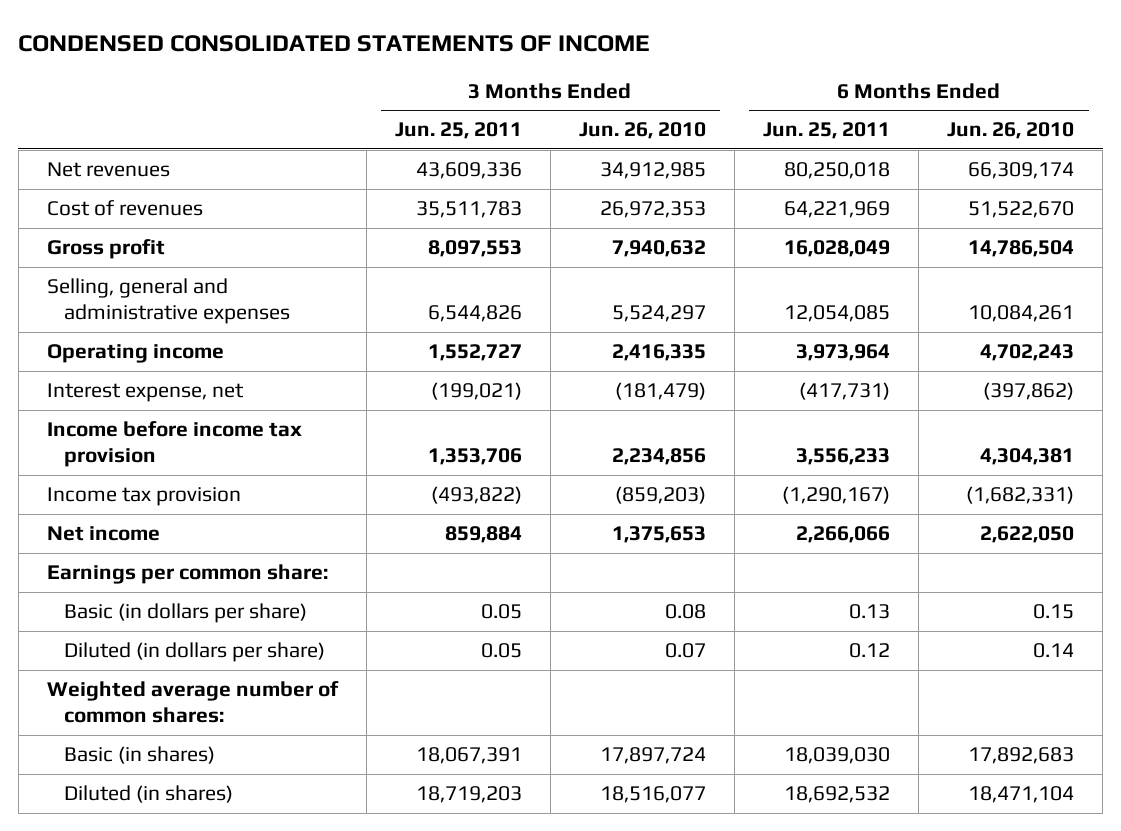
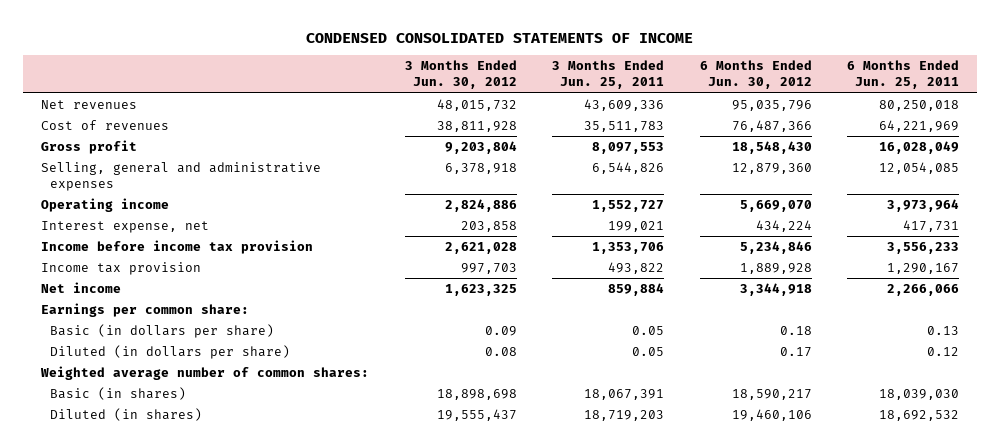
- | 3 Months Ended Jun. 25, 2011 | 3 Months Ended Jun. 26, 2010 | 6 Months Ended Jun. 25, 2011 | 6 Months Ended Jun. 26, 2010
+ | 3 Months Ended Jun. 30, 2012 | 3 Months Ended Jun. 25, 2011 | 6 Months Ended Jun. 30, 2012 | 6 Months Ended Jun. 25, 2011
- Interest expense, net | (199,021) | (181,479) | (417,731) | (397,862)
+ Interest expense, net | 203,858 | 199,021 | 434,224 | 417,731
- Income tax provision | (493,822) | (859,203) | (1,290,167) | (1,682,331)
+ Income tax provision | 997,703 | 493,822 | 1,889,928 | 1,290,167

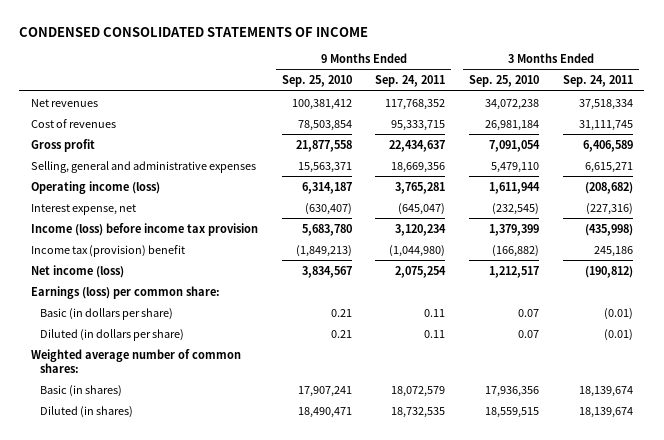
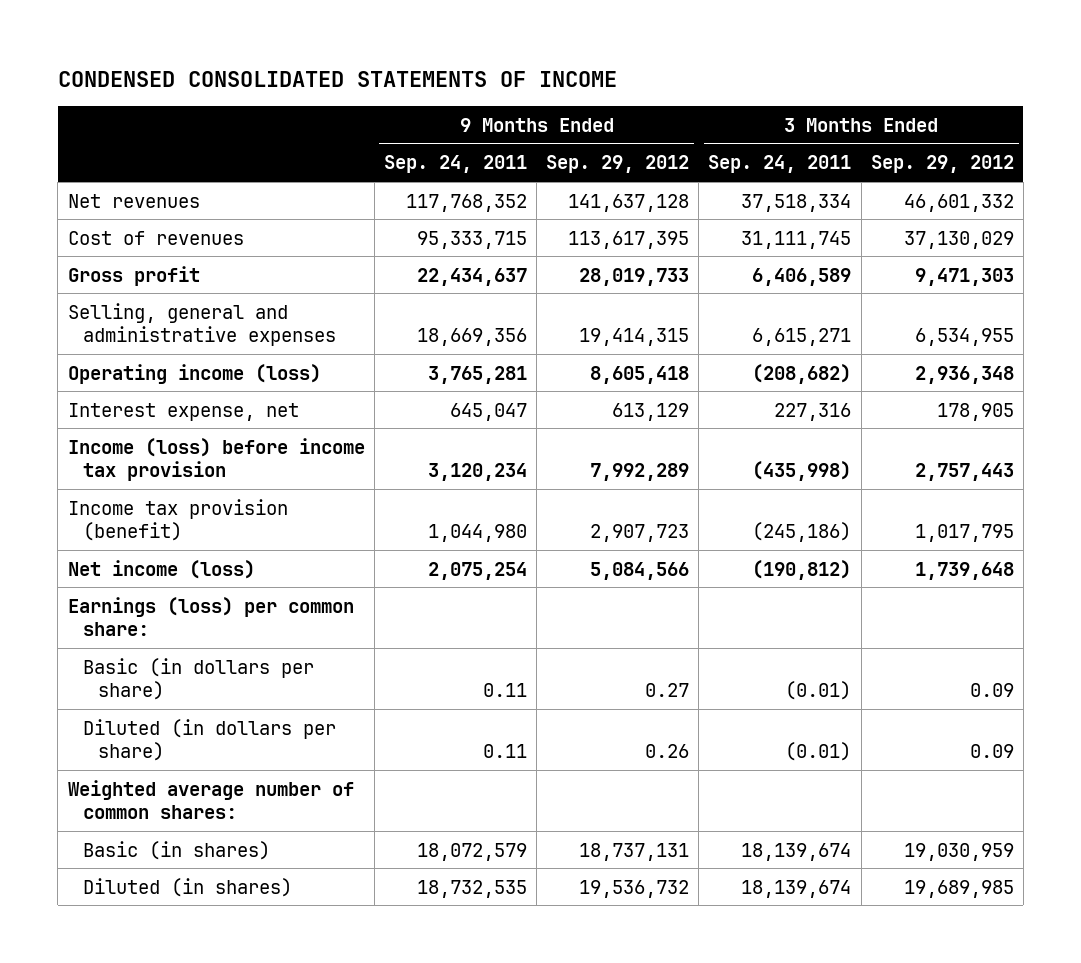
- | 9 Months Ended Sep. 25, 2010 | 9 Months Ended Sep. 24, 2011 | 3 Months Ended Sep. 25, 2010 | 3 Months Ended Sep. 24, 2011
+ | 9 Months Ended Sep. 24, 2011 | 9 Months Ended Sep. 29, 2012 | 3 Months Ended Sep. 24, 2011 | 3 Months Ended Sep. 29, 2012
- Interest expense, net | (630,407) | (645,047) | (232,545) | (227,316)
+ Interest expense, net | 645,047 | 613,129 | 227,316 | 178,905
- Income tax (provision) benefit | (1,849,213) | (1,044,980) | (166,882) | 245,186
+ Income tax provision (benefit) | 1,044,980 | 2,907,723 | (245,186) | 1,017,795

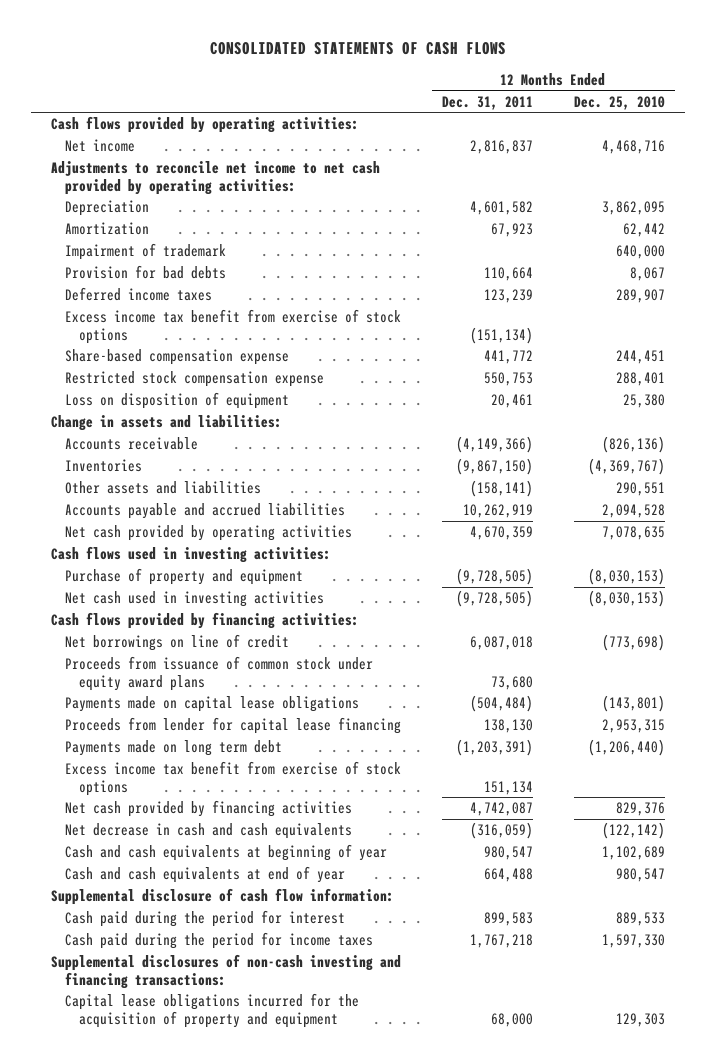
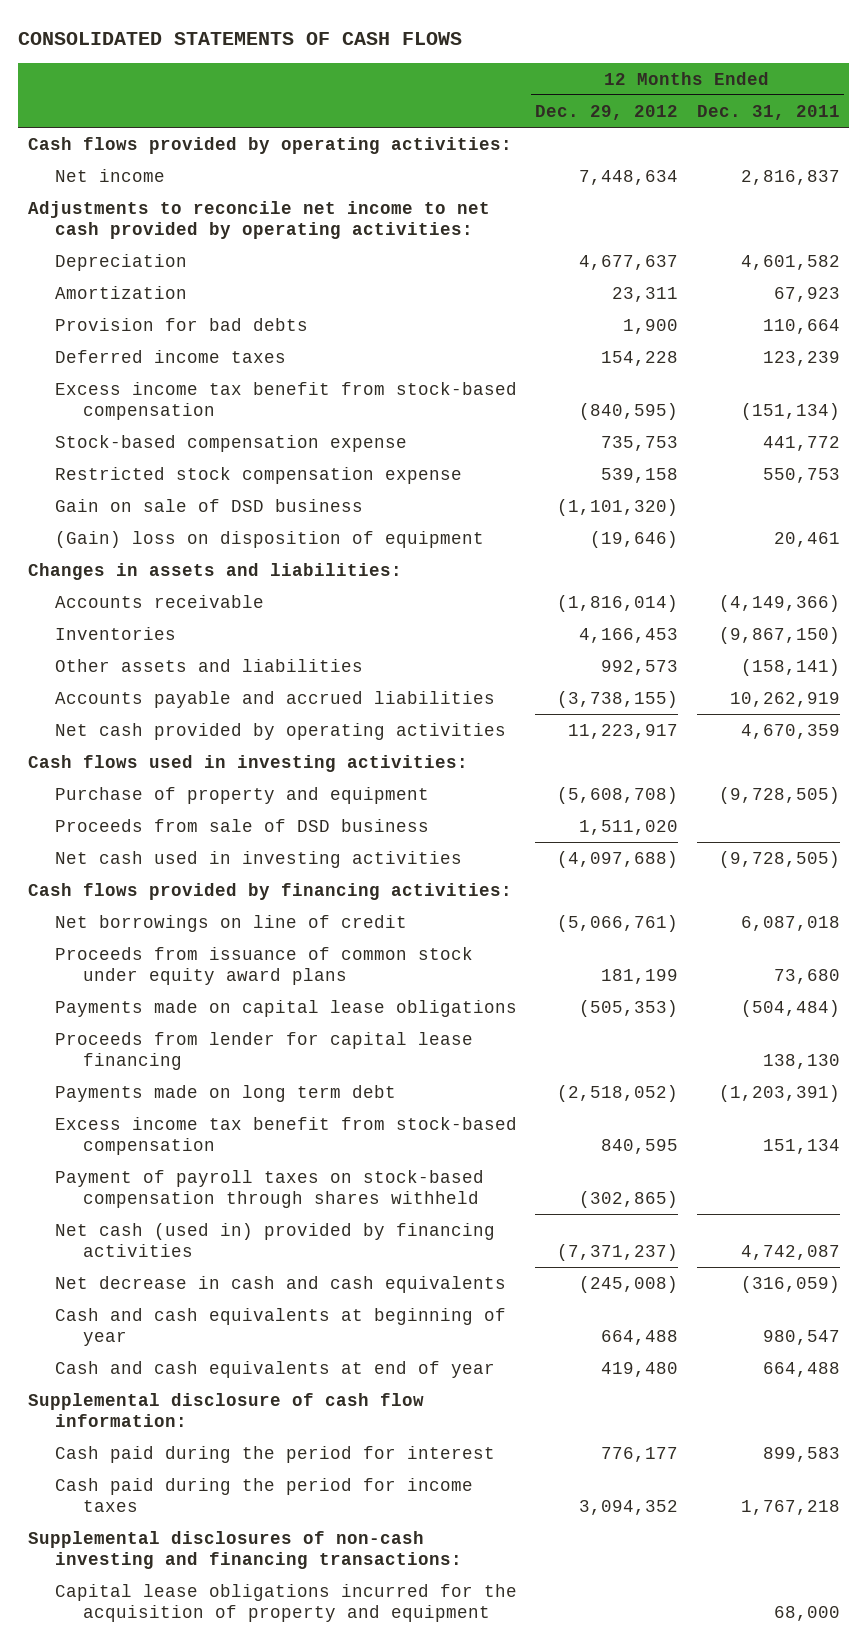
- | 12 Months Ended Dec. 31, 2011 | 12 Months Ended Dec. 25, 2010
+ | 12 Months Ended Dec. 29, 2012 | 12 Months Ended Dec. 31, 2011
- Impairment of trademark | | 640,000
- Excess income tax benefit from exercise of stock options | (151,134) |
- Share-based compensation expense | 441,772 | 244,451
+ Excess income tax benefit from stock-based compensation | (840,595) | (151,134)
+ Stock-based compensation expense | 735,753 | 441,772
- Loss on disposition of equipment | 20,461 | 25,380
- Change in assets and liabilities:
+ Gain on sale of DSD business | (1,101,320) |
+ (Gain) loss on disposition of equipment | (19,646) | 20,461
+ Changes in assets and liabilities:
+ Proceeds from sale of DSD business | 1,511,020 |
- Excess income tax benefit from exercise of stock options | 151,134 |
- Net cash provided by financing activities | 4,742,087 | 829,376
+ Excess income tax benefit from stock-based compensation | 840,595 | 151,134
+ Payment of payroll taxes on stock-based compensation through shares withheld | (302,865) |
+ Net cash (used in) provided by financing activities | (7,371,237) | 4,742,087

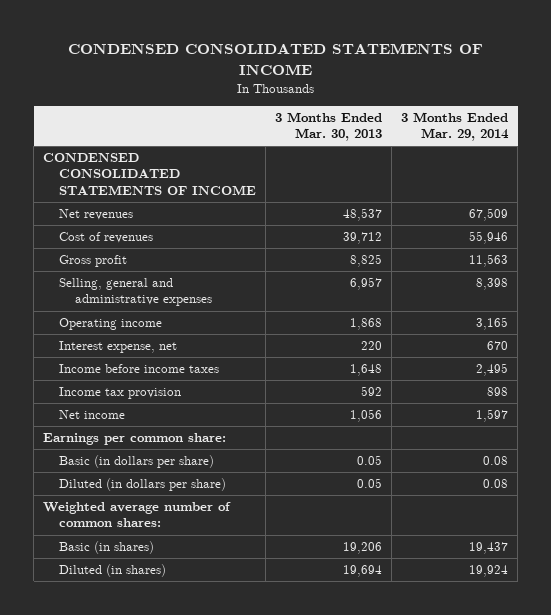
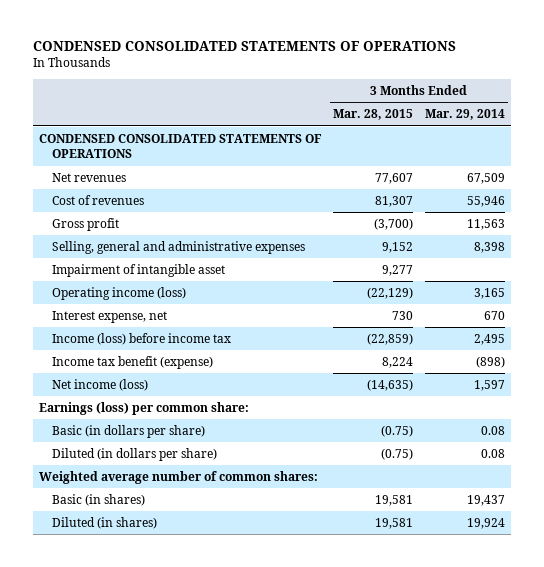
- CONDENSED CONSOLIDATED STATEMENTS OF INCOME
+ CONDENSED CONSOLIDATED STATEMENTS OF OPERATIONS
- | 3 Months Ended Mar. 30, 2013 | 3 Months Ended Mar. 29, 2014
+ | 3 Months Ended Mar. 28, 2015 | 3 Months Ended Mar. 29, 2014
- CONDENSED CONSOLIDATED STATEMENTS OF INCOME
+ CONDENSED CONSOLIDATED STATEMENTS OF OPERATIONS
- Operating income | 1,868 | 3,165
+ Impairment of intangible asset | 9,277 |
+ Operating income (loss) | (22,129) | 3,165
- Income before income taxes | 1,648 | 2,495
- Income tax provision | 592 | 898
- Net income | 1,056 | 1,597
- Earnings per common share:
+ Income (loss) before income tax | (22,859) | 2,495
+ Income tax benefit (expense) | 8,224 | (898)
+ Net income (loss) | (14,635) | 1,597
+ Earnings (loss) per common share:

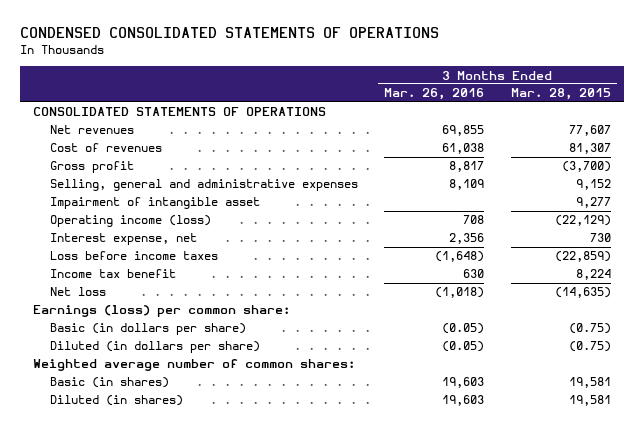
- | 3 Months Ended Mar. 28, 2015 | 3 Months Ended Mar. 29, 2014
+ | 3 Months Ended Mar. 26, 2016 | 3 Months Ended Mar. 28, 2015
- CONDENSED CONSOLIDATED STATEMENTS OF OPERATIONS
+ CONSOLIDATED STATEMENTS OF OPERATIONS
- Income (loss) before income tax | (22,859) | 2,495
- Income tax benefit (expense) | 8,224 | (898)
- Net income (loss) | (14,635) | 1,597
+ Loss before income taxes | (1,648) | (22,859)
+ Income tax benefit | 630 | 8,224
+ Net loss | (1,018) | (14,635)

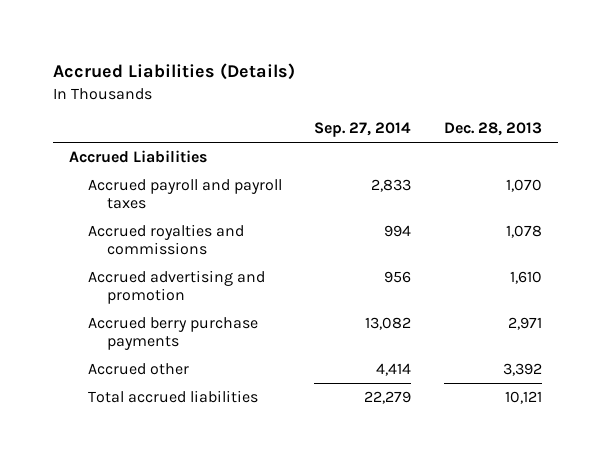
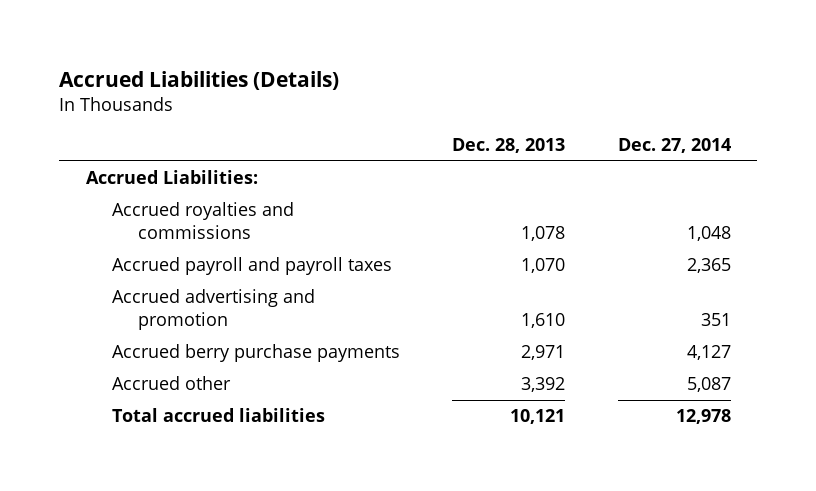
- | Sep. 27, 2014 | Dec. 28, 2013
+ | Dec. 28, 2013 | Dec. 27, 2014
- Accrued Liabilities
+ Accrued Liabilities:
moved down: Accrued payroll and payroll taxes | 1,070 | 2,365

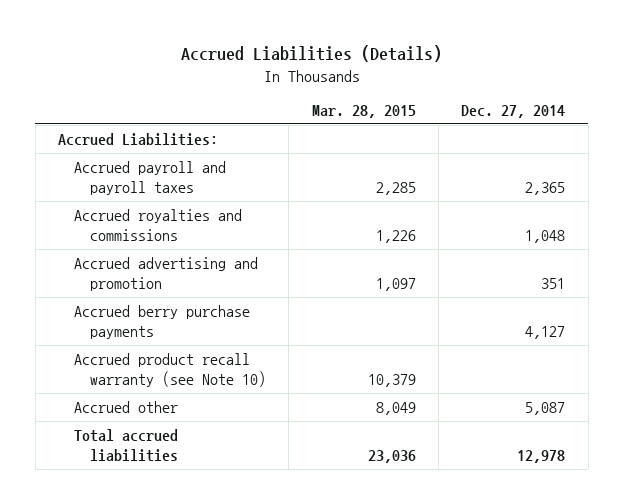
- | Dec. 28, 2013 | Dec. 27, 2014
+ | Mar. 28, 2015 | Dec. 27, 2014
moved down: Accrued royalties and commissions | 1,226 | 1,048
+ Accrued product recall warranty (see Note 10) | 10,379 |

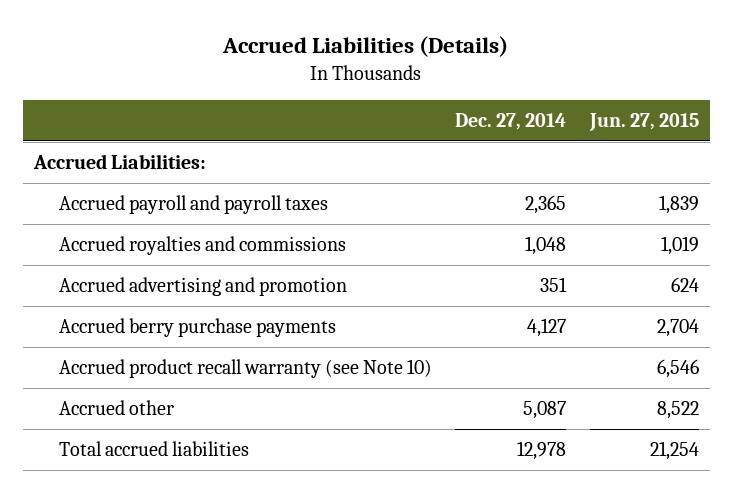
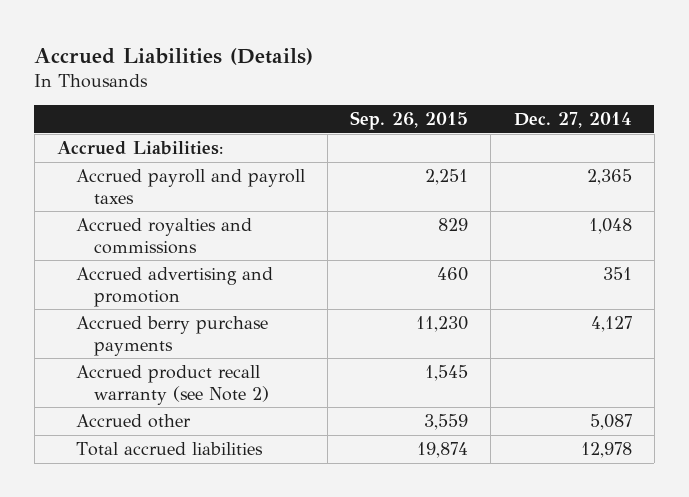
- | Dec. 27, 2014 | Jun. 27, 2015
+ | Sep. 26, 2015 | Dec. 27, 2014
- Accrued product recall warranty (see Note 10) | | 6,546
+ Accrued product recall warranty (see Note 2) | 1,545 |

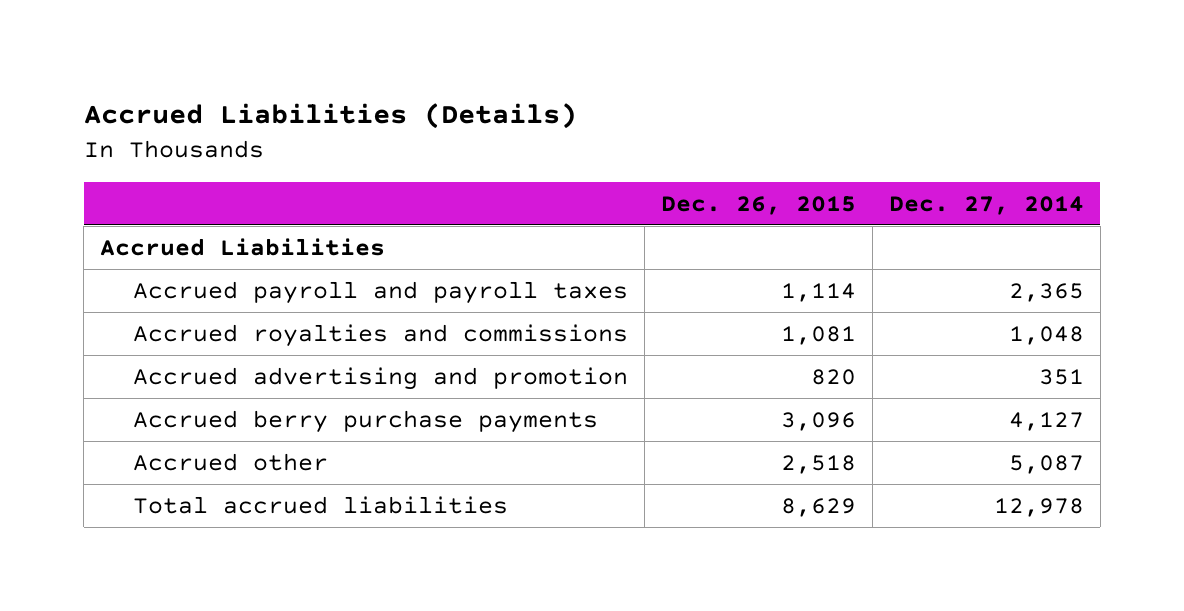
- | Sep. 26, 2015 | Dec. 27, 2014
+ | Dec. 26, 2015 | Dec. 27, 2014
- Accrued Liabilities:
+ Accrued Liabilities
- Accrued product recall warranty (see Note 2) | 1,545 |

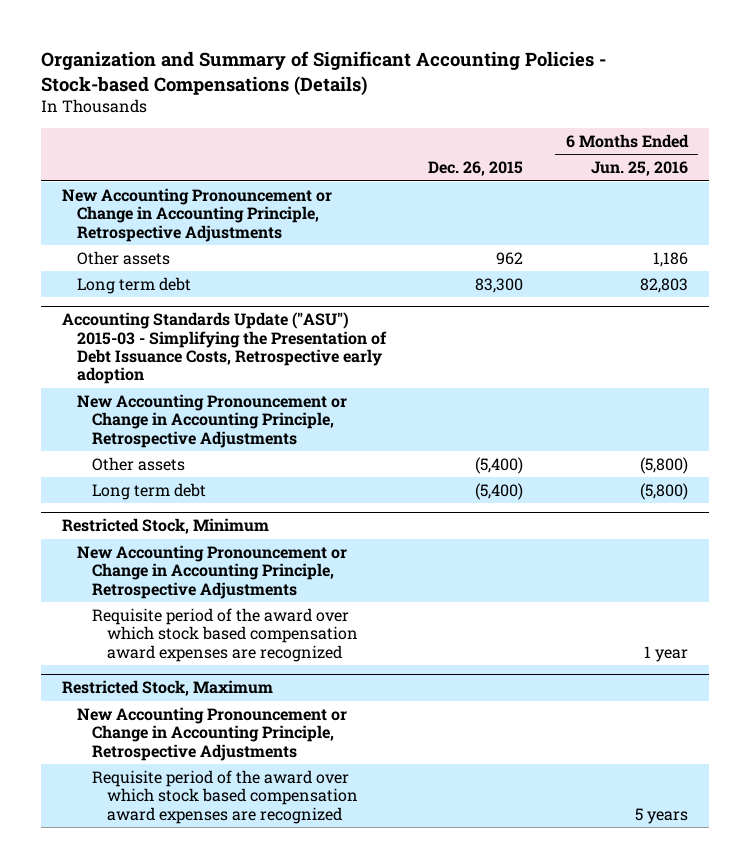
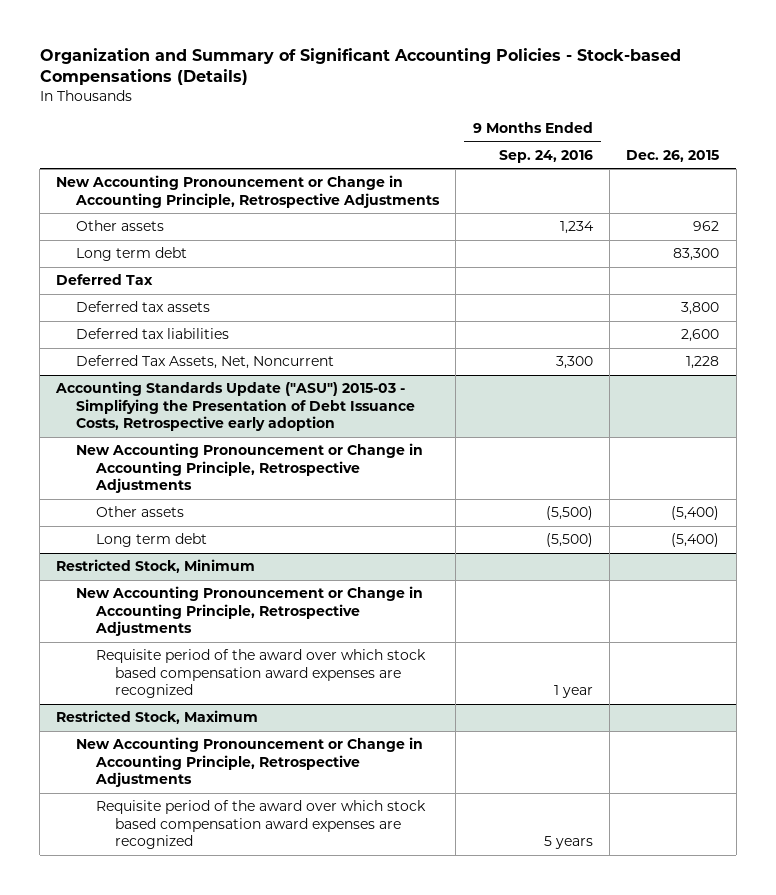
- | Dec. 26, 2015 | 6 Months Ended Jun. 25, 2016
+ | 9 Months Ended Sep. 24, 2016 | Dec. 26, 2015
+ Deferred Tax
+ Deferred tax assets | | 3,800
+ Deferred tax liabilities | | 2,600
+ Deferred Tax Assets, Net, Noncurrent | 3,300 | 1,228

